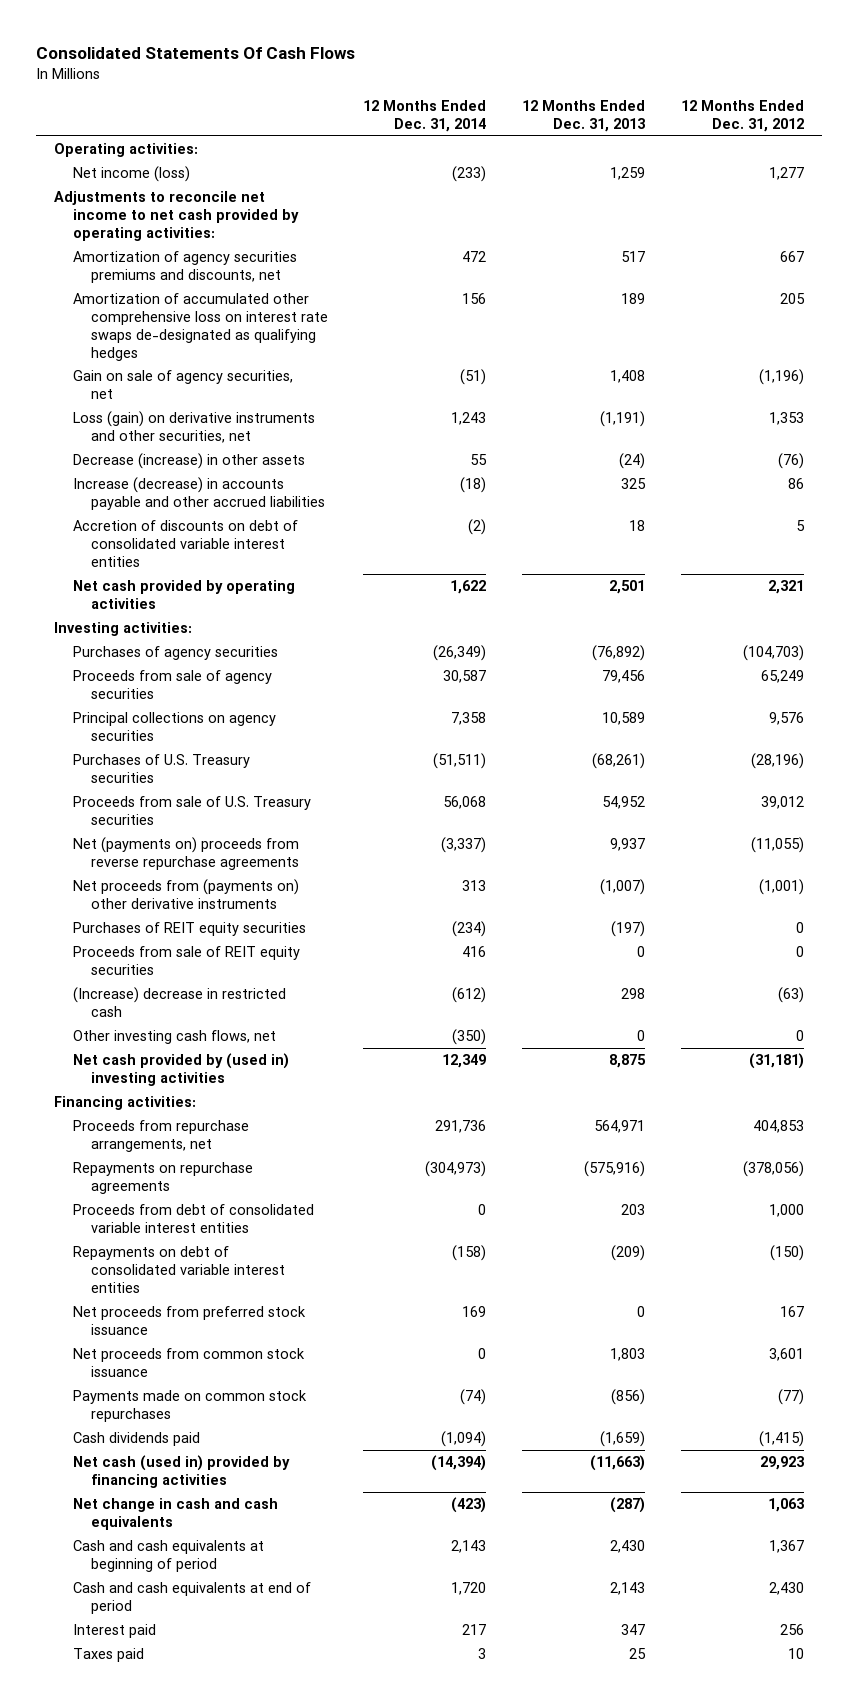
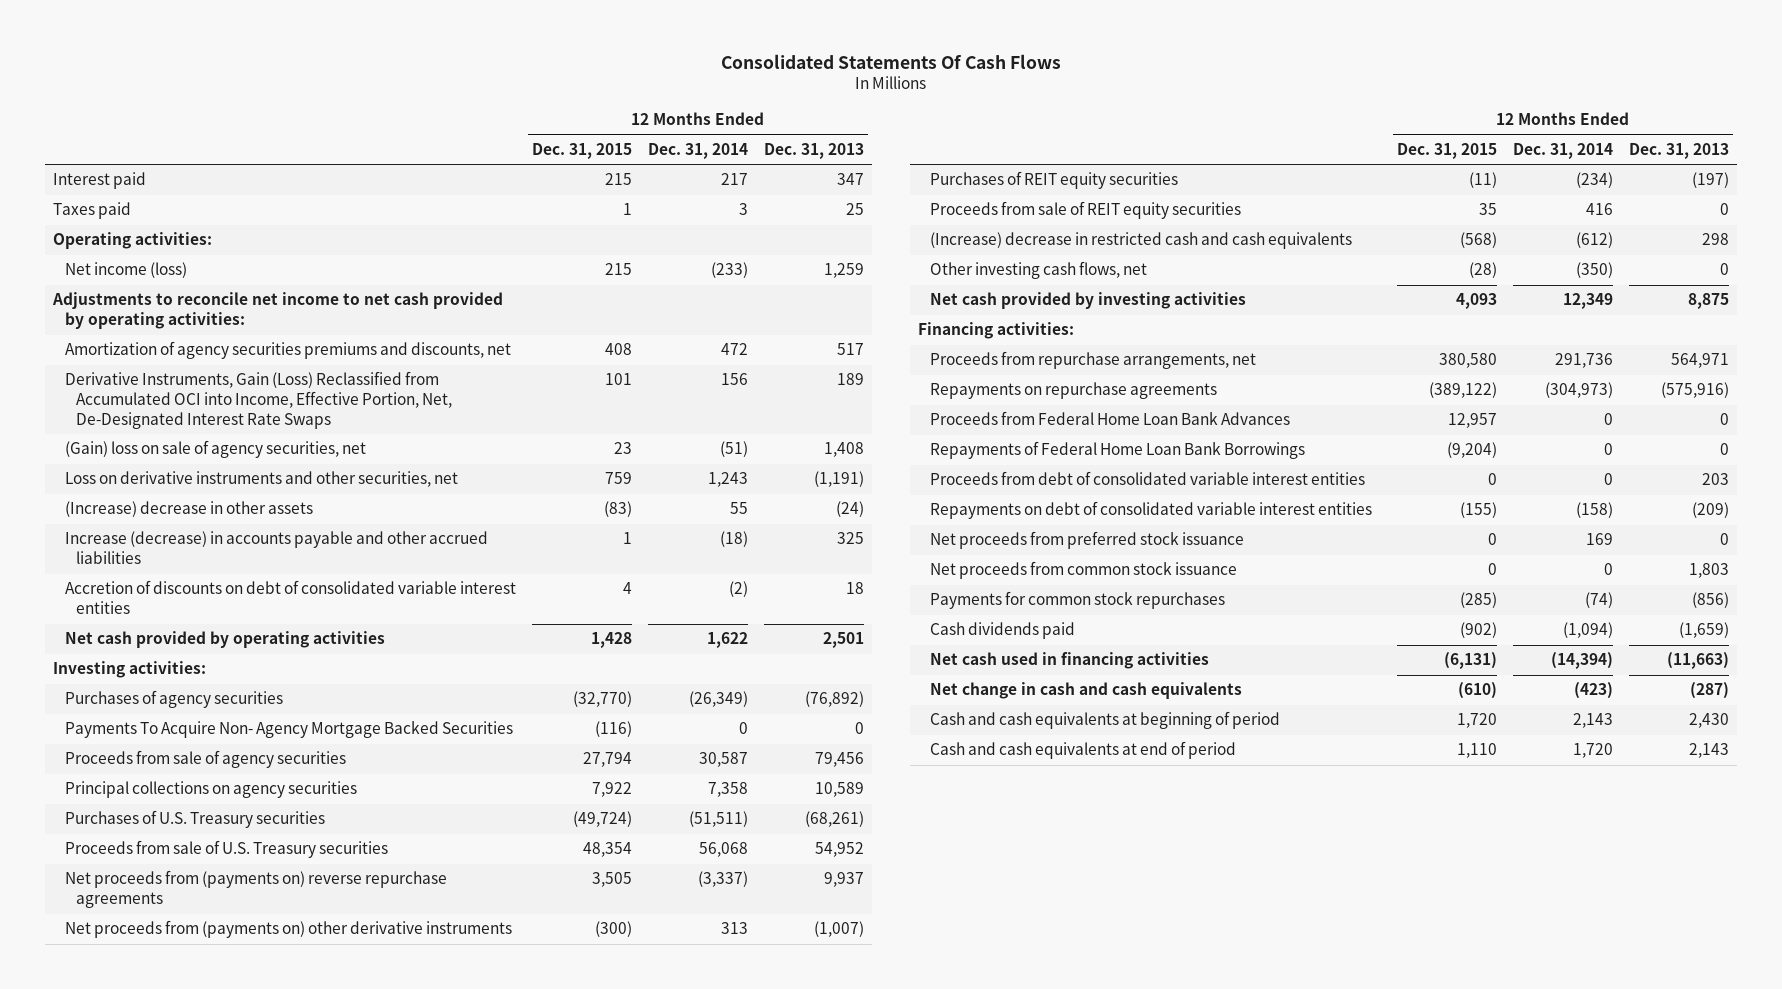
- | 12 Months Ended Dec. 31, 2014 | 12 Months Ended Dec. 31, 2013 | 12 Months Ended Dec. 31, 2012
+ | 12 Months Ended Dec. 31, 2015 | 12 Months Ended Dec. 31, 2014 | 12 Months Ended Dec. 31, 2013
moved up: Interest paid | 215 | 217 | 347
moved up: Taxes paid | 1 | 3 | 25
- Amortization of accumulated other comprehensive loss on interest rate swaps de-designated as qualifying hedges | 156 | 189 | 205
- Gain on sale of agency securities, net | (51) | 1,408 | (1,196)
- Loss (gain) on derivative instruments and other securities, net | 1,243 | (1,191) | 1,353
- Decrease (increase) in other assets | 55 | (24) | (76)
+ Derivative Instruments, Gain (Loss) Reclassified from Accumulated OCI into Income, Effective Portion, Net, De-Designated Interest Rate Swaps | 101 | 156 | 189
+ (Gain) loss on sale of agency securities, net | 23 | (51) | 1,408
+ Loss on derivative instruments and other securities, net | 759 | 1,243 | (1,191)
+ (Increase) decrease in other assets | (83) | 55 | (24)
+ Payments To Acquire Non- Agency Mortgage Backed Securities | (116) | 0 | 0
- Net (payments on) proceeds from reverse repurchase agreements | (3,337) | 9,937 | (11,055)
+ Net proceeds from (payments on) reverse repurchase agreements | 3,505 | (3,337) | 9,937
- (Increase) decrease in restricted cash | (612) | 298 | (63)
+ (Increase) decrease in restricted cash and cash equivalents | (568) | (612) | 298
- Net cash provided by (used in) investing activities | 12,349 | 8,875 | (31,181)
+ Net cash provided by investing activities | 4,093 | 12,349 | 8,875
+ Proceeds from Federal Home Loan Bank Advances | 12,957 | 0 | 0
+ Repayments of Federal Home Loan Bank Borrowings | (9,204) | 0 | 0
- Payments made on common stock repurchases | (74) | (856) | (77)
+ Payments for common stock repurchases | (285) | (74) | (856)
- Net cash (used in) provided by financing activities | (14,394) | (11,663) | 29,923
+ Net cash used in financing activities | (6,131) | (14,394) | (11,663)

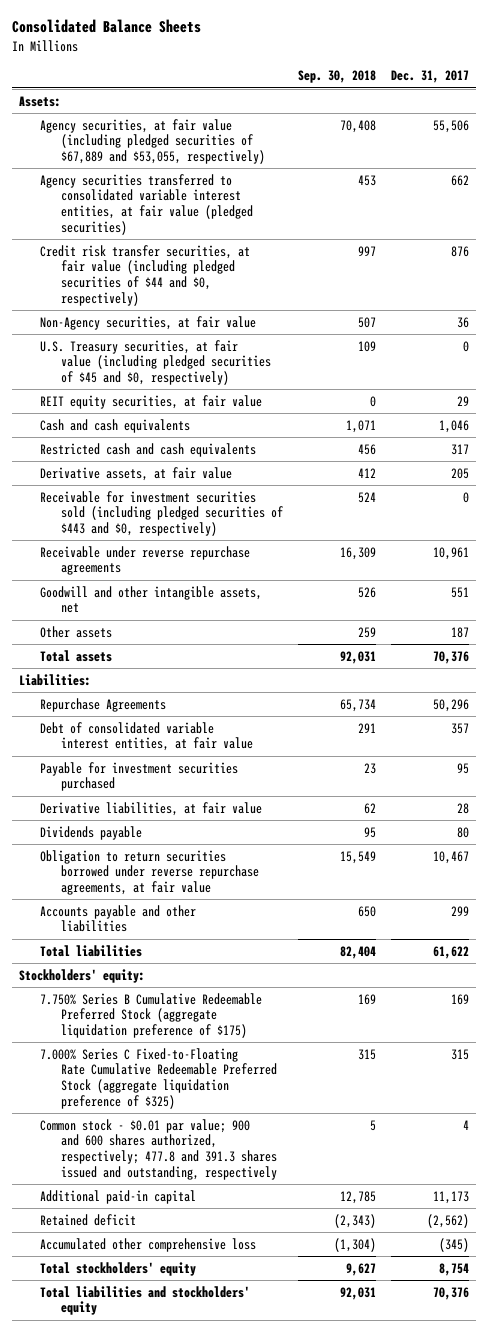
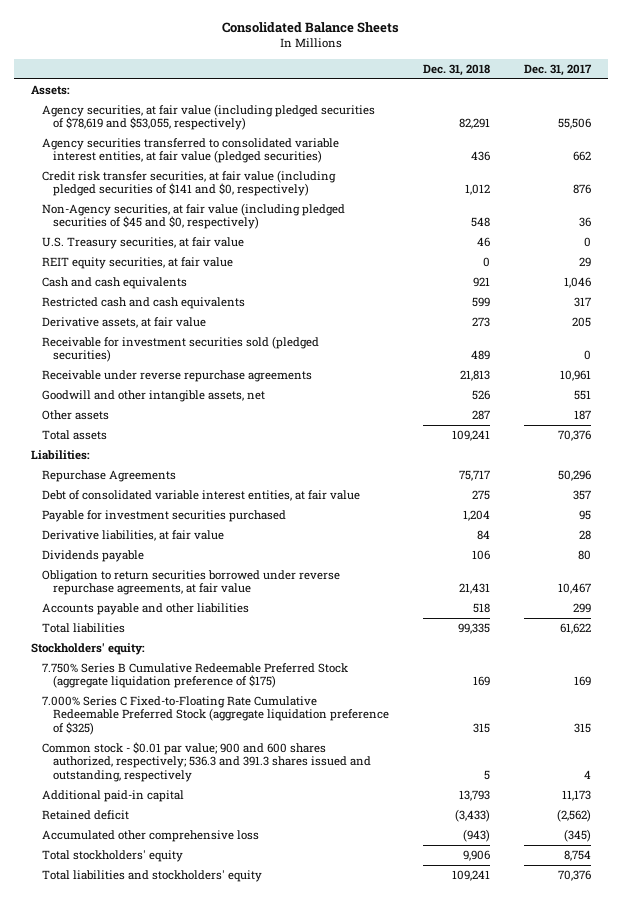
- | Sep. 30, 2018 | Dec. 31, 2017
+ | Dec. 31, 2018 | Dec. 31, 2017
- Agency securities, at fair value (including pledged securities of $67,889 and $53,055, respectively) | 70,408 | 55,506
+ Agency securities, at fair value (including pledged securities of $78,619 and $53,055, respectively) | 82,291 | 55,506
- Credit risk transfer securities, at fair value (including pledged securities of $44 and $0, respectively) | 997 | 876
- Non-Agency securities, at fair value | 507 | 36
- U.S. Treasury securities, at fair value (including pledged securities of $45 and $0, respectively) | 109 | 0
+ Credit risk transfer securities, at fair value (including pledged securities of $141 and $0, respectively) | 1,012 | 876
+ Non-Agency securities, at fair value (including pledged securities of $45 and $0, respectively) | 548 | 36
+ U.S. Treasury securities, at fair value | 46 | 0
- Receivable for investment securities sold (including pledged securities of $443 and $0, respectively) | 524 | 0
+ Receivable for investment securities sold (pledged securities) | 489 | 0
- Common stock - $0.01 par value; 900 and 600 shares authorized, respectively; 477.8 and 391.3 shares issued and outstanding, respectively | 5 | 4
+ Common stock - $0.01 par value; 900 and 600 shares authorized, respectively; 536.3 and 391.3 shares issued and outstanding, respectively | 5 | 4

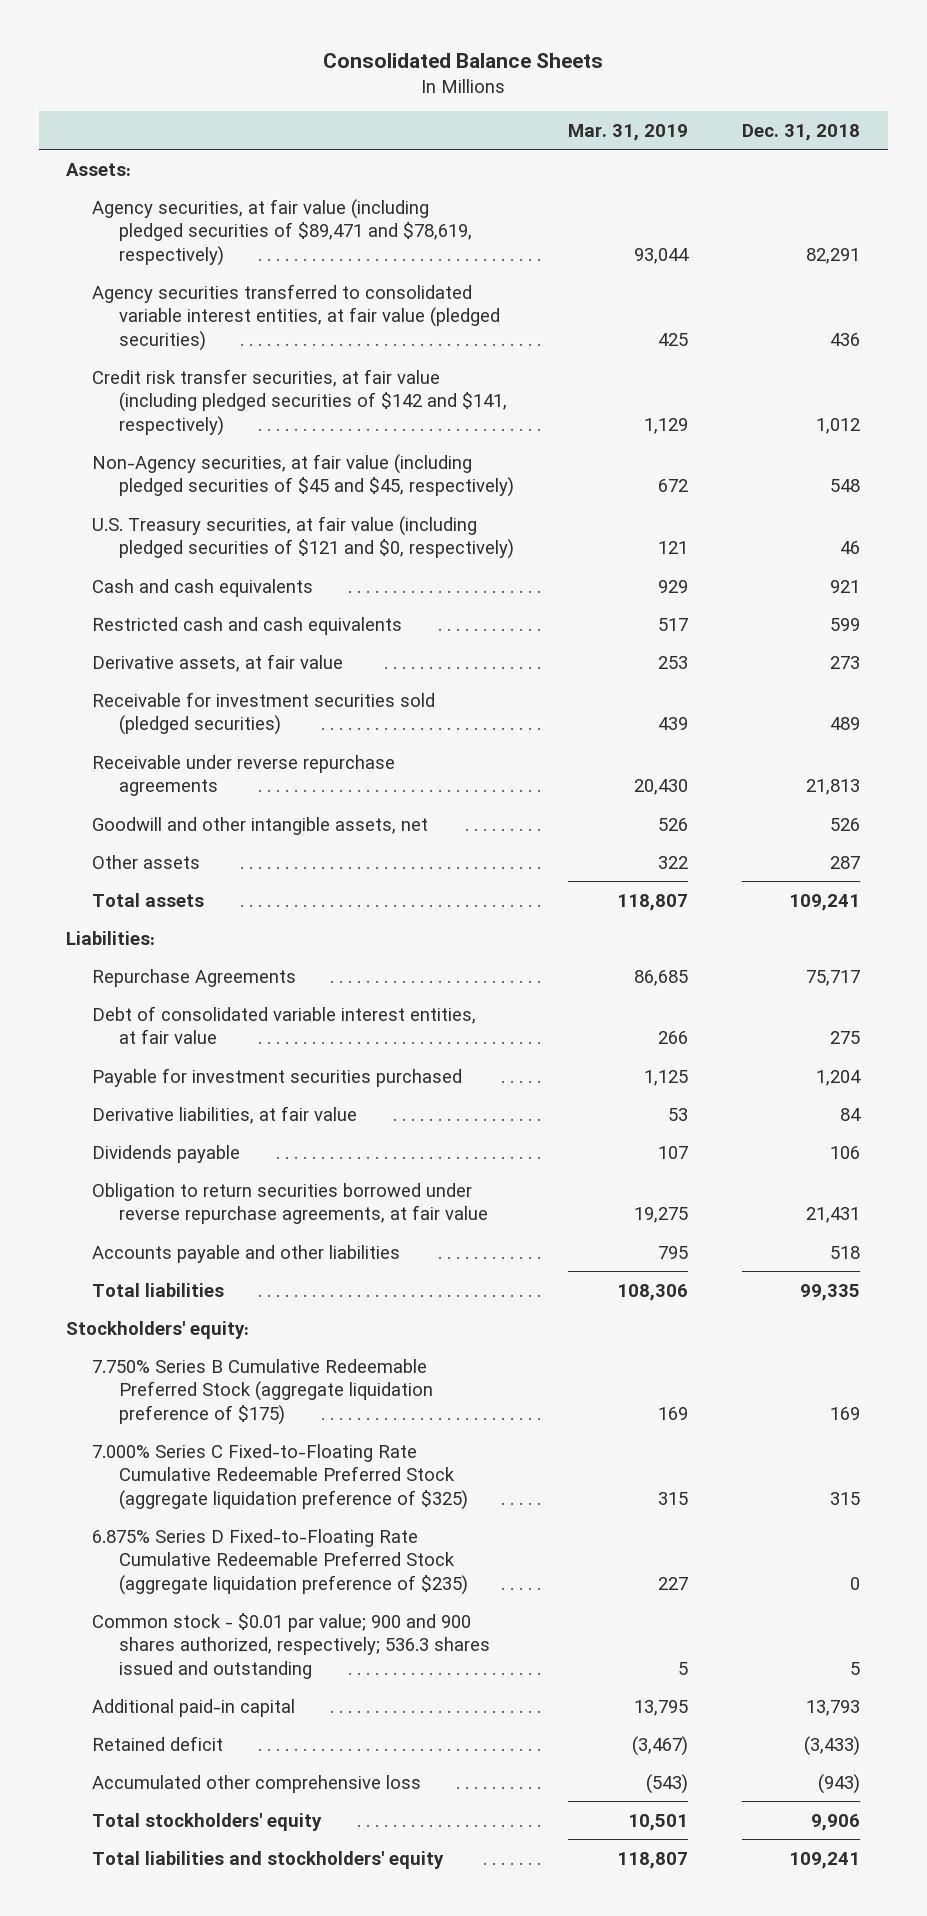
- | Dec. 31, 2018 | Dec. 31, 2017
+ | Mar. 31, 2019 | Dec. 31, 2018
- Agency securities, at fair value (including pledged securities of $78,619 and $53,055, respectively) | 82,291 | 55,506
+ Agency securities, at fair value (including pledged securities of $89,471 and $78,619, respectively) | 93,044 | 82,291
- Credit risk transfer securities, at fair value (including pledged securities of $141 and $0, respectively) | 1,012 | 876
- Non-Agency securities, at fair value (including pledged securities of $45 and $0, respectively) | 548 | 36
- U.S. Treasury securities, at fair value | 46 | 0
- REIT equity securities, at fair value | 0 | 29
+ Credit risk transfer securities, at fair value (including pledged securities of $142 and $141, respectively) | 1,129 | 1,012
+ Non-Agency securities, at fair value (including pledged securities of $45 and $45, respectively) | 672 | 548
+ U.S. Treasury securities, at fair value (including pledged securities of $121 and $0, respectively) | 121 | 46
- Common stock - $0.01 par value; 900 and 600 shares authorized, respectively; 536.3 and 391.3 shares issued and outstanding, respectively | 5 | 4
+ 6.875% Series D Fixed-to-Floating Rate Cumulative Redeemable Preferred Stock (aggregate liquidation preference of $235) | 227 | 0
+ Common stock - $0.01 par value; 900 and 900 shares authorized, respectively; 536.3 shares issued and outstanding | 5 | 5

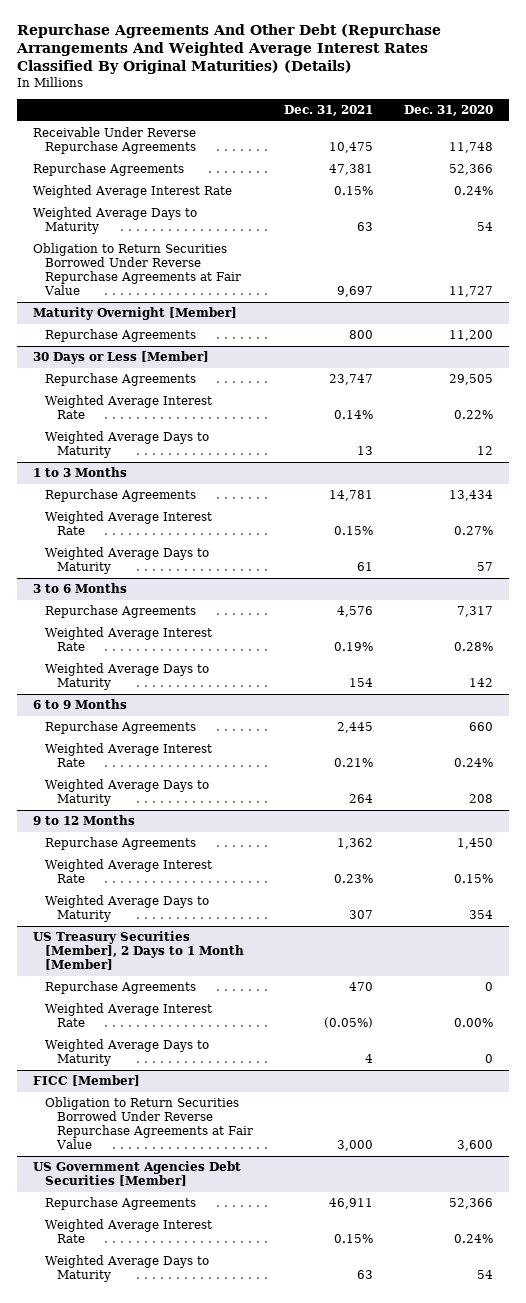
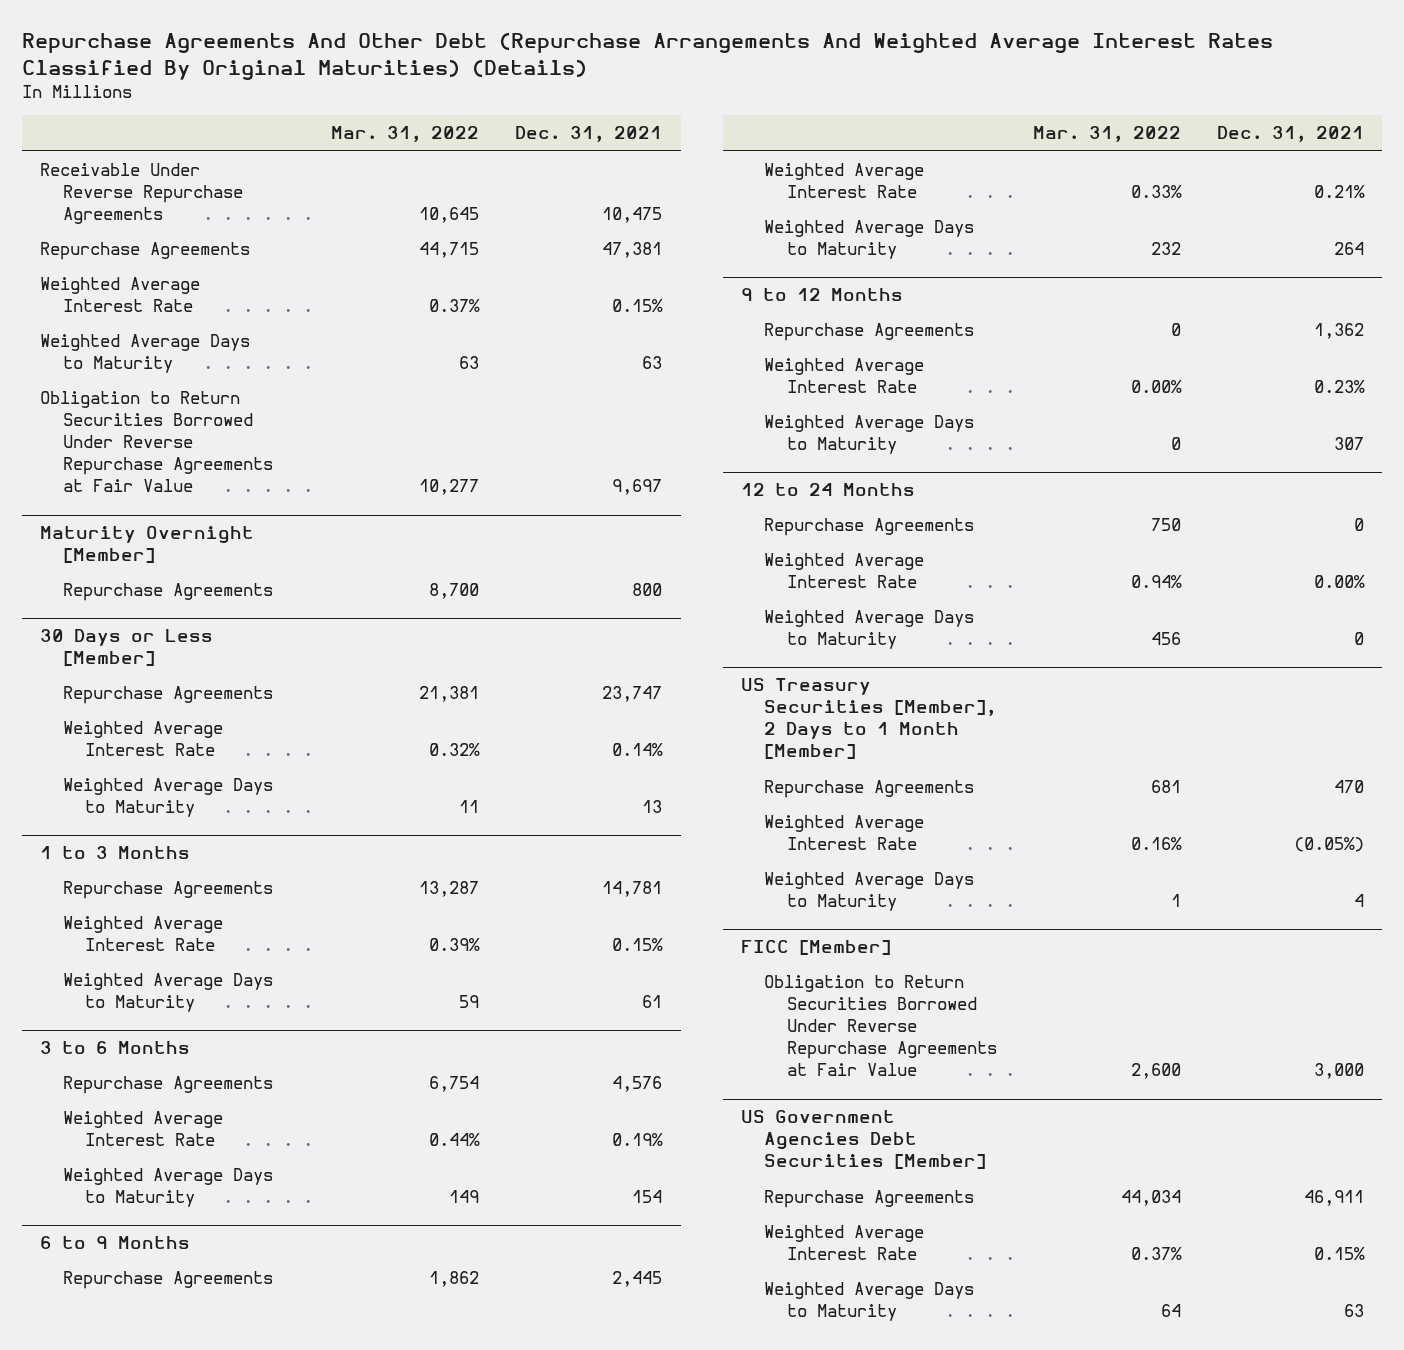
- | Dec. 31, 2021 | Dec. 31, 2020
+ | Mar. 31, 2022 | Dec. 31, 2021
+ 12 to 24 Months
+ Repurchase Agreements | 750 | 0
+ Weighted Average Interest Rate | 0.94% | 0.00%
+ Weighted Average Days to Maturity | 456 | 0

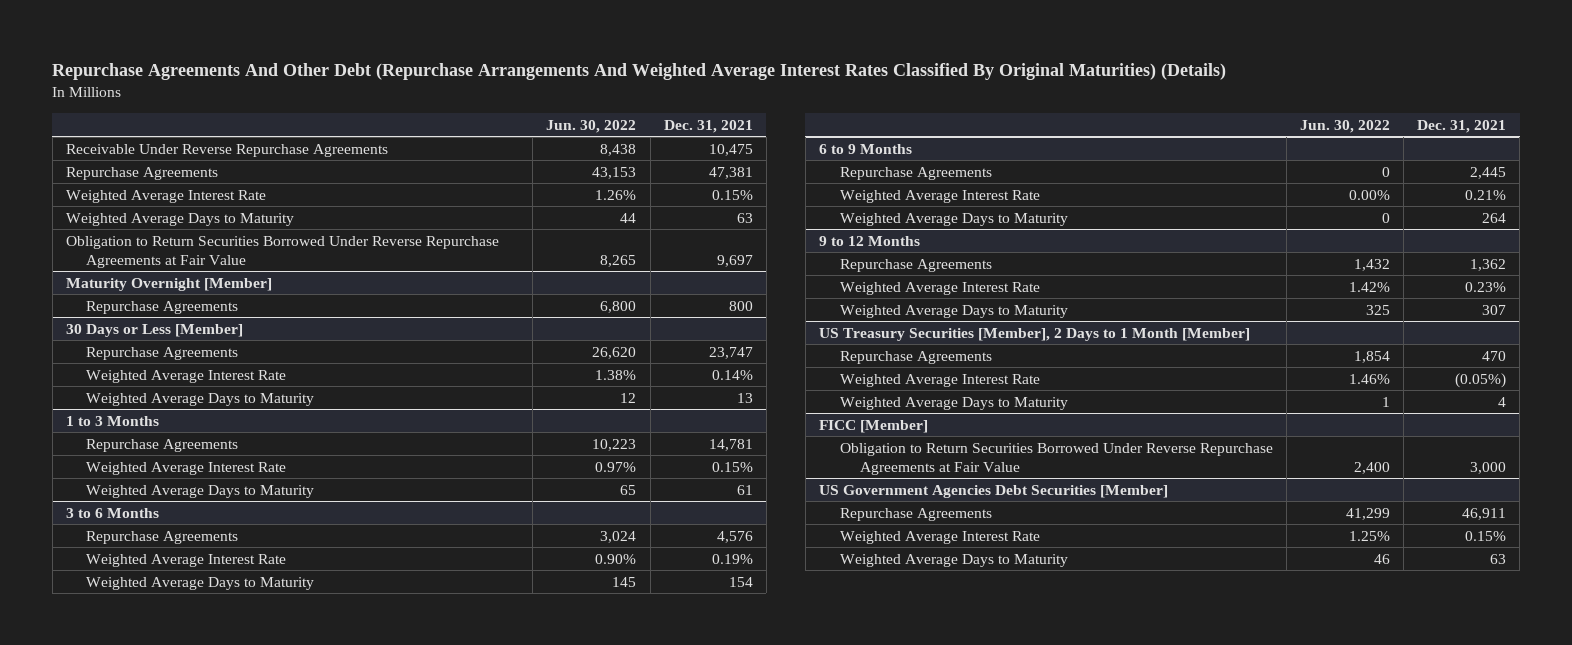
- | Mar. 31, 2022 | Dec. 31, 2021
+ | Jun. 30, 2022 | Dec. 31, 2021
- 12 to 24 Months
- Repurchase Agreements | 750 | 0
- Weighted Average Interest Rate | 0.94% | 0.00%
- Weighted Average Days to Maturity | 456 | 0

